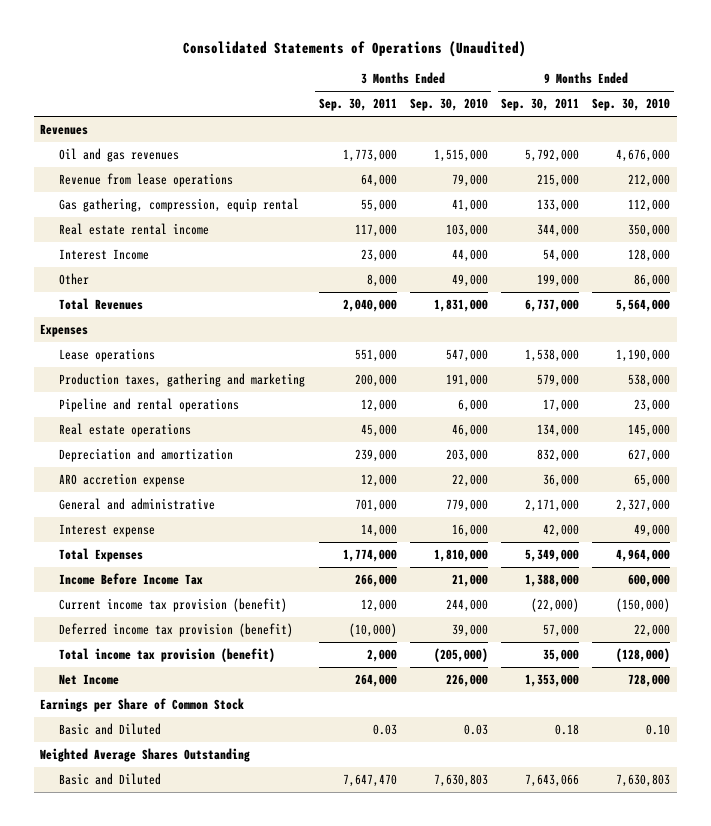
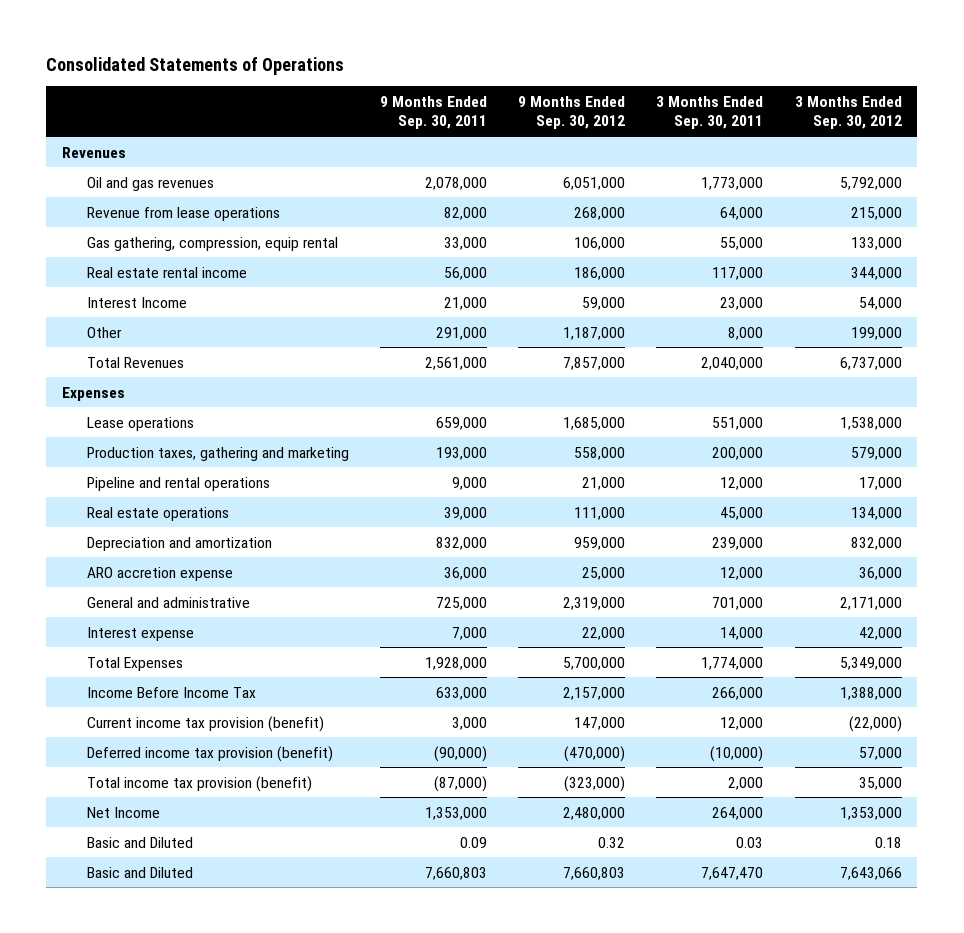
- Consolidated Statements of Operations (Unaudited)
+ Consolidated Statements of Operations
- | 3 Months Ended Sep. 30, 2011 | 3 Months Ended Sep. 30, 2010 | 9 Months Ended Sep. 30, 2011 | 9 Months Ended Sep. 30, 2010
+ | 9 Months Ended Sep. 30, 2011 | 9 Months Ended Sep. 30, 2012 | 3 Months Ended Sep. 30, 2011 | 3 Months Ended Sep. 30, 2012
- Oil and gas revenues | 1,773,000 | 1,515,000 | 5,792,000 | 4,676,000
- Revenue from lease operations | 64,000 | 79,000 | 215,000 | 212,000
- Gas gathering, compression, equip rental | 55,000 | 41,000 | 133,000 | 112,000
- Real estate rental income | 117,000 | 103,000 | 344,000 | 350,000
- Interest Income | 23,000 | 44,000 | 54,000 | 128,000
- Other | 8,000 | 49,000 | 199,000 | 86,000
- Total Revenues | 2,040,000 | 1,831,000 | 6,737,000 | 5,564,000
+ Oil and gas revenues | 2,078,000 | 6,051,000 | 1,773,000 | 5,792,000
+ Revenue from lease operations | 82,000 | 268,000 | 64,000 | 215,000
+ Gas gathering, compression, equip rental | 33,000 | 106,000 | 55,000 | 133,000
+ Real estate rental income | 56,000 | 186,000 | 117,000 | 344,000
+ Interest Income | 21,000 | 59,000 | 23,000 | 54,000
+ Other | 291,000 | 1,187,000 | 8,000 | 199,000
+ Total Revenues | 2,561,000 | 7,857,000 | 2,040,000 | 6,737,000
- Lease operations | 551,000 | 547,000 | 1,538,000 | 1,190,000
- Production taxes, gathering and marketing | 200,000 | 191,000 | 579,000 | 538,000
- Pipeline and rental operations | 12,000 | 6,000 | 17,000 | 23,000
- Real estate operations | 45,000 | 46,000 | 134,000 | 145,000
+ Lease operations | 659,000 | 1,685,000 | 551,000 | 1,538,000
+ Production taxes, gathering and marketing | 193,000 | 558,000 | 200,000 | 579,000
+ Pipeline and rental operations | 9,000 | 21,000 | 12,000 | 17,000
+ Real estate operations | 39,000 | 111,000 | 45,000 | 134,000
- General and administrative | 701,000 | 779,000 | 2,171,000 | 2,327,000
- Interest expense | 14,000 | 16,000 | 42,000 | 49,000
- Total Expenses | 1,774,000 | 1,810,000 | 5,349,000 | 4,964,000
- Income Before Income Tax | 266,000 | 21,000 | 1,388,000 | 600,000
- Current income tax provision (benefit) | 12,000 | 244,000 | (22,000) | (150,000)
- Deferred income tax provision (benefit) | (10,000) | 39,000 | 57,000 | 22,000
- Total income tax provision (benefit) | 2,000 | (205,000) | 35,000 | (128,000)
+ General and administrative | 725,000 | 2,319,000 | 701,000 | 2,171,000
+ Interest expense | 7,000 | 22,000 | 14,000 | 42,000
+ Total Expenses | 1,928,000 | 5,700,000 | 1,774,000 | 5,349,000
+ Income Before Income Tax | 633,000 | 2,157,000 | 266,000 | 1,388,000
+ Current income tax provision (benefit) | 3,000 | 147,000 | 12,000 | (22,000)
+ Deferred income tax provision (benefit) | (90,000) | (470,000) | (10,000) | 57,000
+ Total income tax provision (benefit) | (87,000) | (323,000) | 2,000 | 35,000
- Earnings per Share of Common Stock
- Basic and Diluted | 0.03 | 0.03 | 0.18 | 0.10
- Weighted Average Shares Outstanding
- Basic and Diluted | 7,647,470 | 7,630,803 | 7,643,066 | 7,630,803
+ Basic and Diluted | 0.09 | 0.32 | 0.03 | 0.18
+ Basic and Diluted | 7,660,803 | 7,660,803 | 7,647,470 | 7,643,066

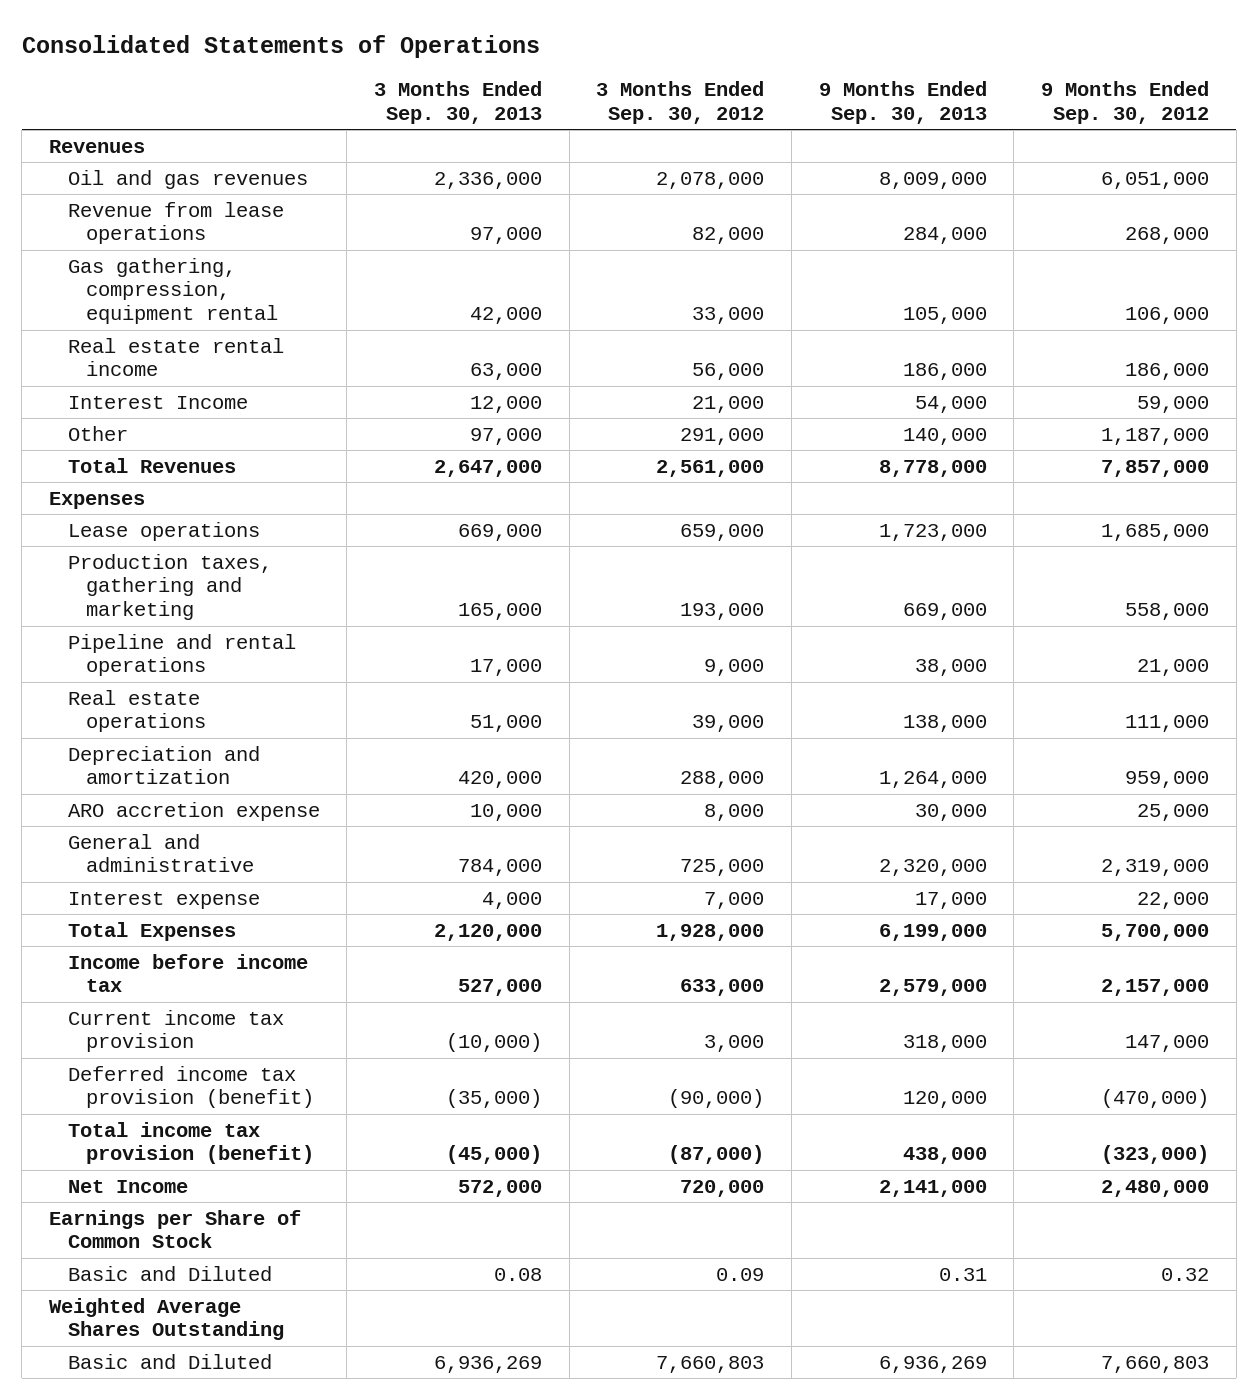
- | 9 Months Ended Sep. 30, 2011 | 9 Months Ended Sep. 30, 2012 | 3 Months Ended Sep. 30, 2011 | 3 Months Ended Sep. 30, 2012
+ | 3 Months Ended Sep. 30, 2013 | 3 Months Ended Sep. 30, 2012 | 9 Months Ended Sep. 30, 2013 | 9 Months Ended Sep. 30, 2012
- Oil and gas revenues | 2,078,000 | 6,051,000 | 1,773,000 | 5,792,000
- Revenue from lease operations | 82,000 | 268,000 | 64,000 | 215,000
- Gas gathering, compression, equip rental | 33,000 | 106,000 | 55,000 | 133,000
- Real estate rental income | 56,000 | 186,000 | 117,000 | 344,000
- Interest Income | 21,000 | 59,000 | 23,000 | 54,000
- Other | 291,000 | 1,187,000 | 8,000 | 199,000
- Total Revenues | 2,561,000 | 7,857,000 | 2,040,000 | 6,737,000
+ Oil and gas revenues | 2,336,000 | 2,078,000 | 8,009,000 | 6,051,000
+ Revenue from lease operations | 97,000 | 82,000 | 284,000 | 268,000
+ Gas gathering, compression, equipment rental | 42,000 | 33,000 | 105,000 | 106,000
+ Real estate rental income | 63,000 | 56,000 | 186,000 | 186,000
+ Interest Income | 12,000 | 21,000 | 54,000 | 59,000
+ Other | 97,000 | 291,000 | 140,000 | 1,187,000
+ Total Revenues | 2,647,000 | 2,561,000 | 8,778,000 | 7,857,000
- Lease operations | 659,000 | 1,685,000 | 551,000 | 1,538,000
- Production taxes, gathering and marketing | 193,000 | 558,000 | 200,000 | 579,000
- Pipeline and rental operations | 9,000 | 21,000 | 12,000 | 17,000
- Real estate operations | 39,000 | 111,000 | 45,000 | 134,000
- Depreciation and amortization | 832,000 | 959,000 | 239,000 | 832,000
- ARO accretion expense | 36,000 | 25,000 | 12,000 | 36,000
- General and administrative | 725,000 | 2,319,000 | 701,000 | 2,171,000
- Interest expense | 7,000 | 22,000 | 14,000 | 42,000
- Total Expenses | 1,928,000 | 5,700,000 | 1,774,000 | 5,349,000
- Income Before Income Tax | 633,000 | 2,157,000 | 266,000 | 1,388,000
- Current income tax provision (benefit) | 3,000 | 147,000 | 12,000 | (22,000)
- Deferred income tax provision (benefit) | (90,000) | (470,000) | (10,000) | 57,000
- Total income tax provision (benefit) | (87,000) | (323,000) | 2,000 | 35,000
- Net Income | 1,353,000 | 2,480,000 | 264,000 | 1,353,000
- Basic and Diluted | 0.09 | 0.32 | 0.03 | 0.18
- Basic and Diluted | 7,660,803 | 7,660,803 | 7,647,470 | 7,643,066
+ Lease operations | 669,000 | 659,000 | 1,723,000 | 1,685,000
+ Production taxes, gathering and marketing | 165,000 | 193,000 | 669,000 | 558,000
+ Pipeline and rental operations | 17,000 | 9,000 | 38,000 | 21,000
+ Real estate operations | 51,000 | 39,000 | 138,000 | 111,000
+ Depreciation and amortization | 420,000 | 288,000 | 1,264,000 | 959,000
+ ARO accretion expense | 10,000 | 8,000 | 30,000 | 25,000
+ General and administrative | 784,000 | 725,000 | 2,320,000 | 2,319,000
+ Interest expense | 4,000 | 7,000 | 17,000 | 22,000
+ Total Expenses | 2,120,000 | 1,928,000 | 6,199,000 | 5,700,000
+ Income before income tax | 527,000 | 633,000 | 2,579,000 | 2,157,000
+ Current income tax provision | (10,000) | 3,000 | 318,000 | 147,000
+ Deferred income tax provision (benefit) | (35,000) | (90,000) | 120,000 | (470,000)
+ Total income tax provision (benefit) | (45,000) | (87,000) | 438,000 | (323,000)
+ Net Income | 572,000 | 720,000 | 2,141,000 | 2,480,000
+ Earnings per Share of Common Stock
+ Basic and Diluted | 0.08 | 0.09 | 0.31 | 0.32
+ Weighted Average Shares Outstanding
+ Basic and Diluted | 6,936,269 | 7,660,803 | 6,936,269 | 7,660,803

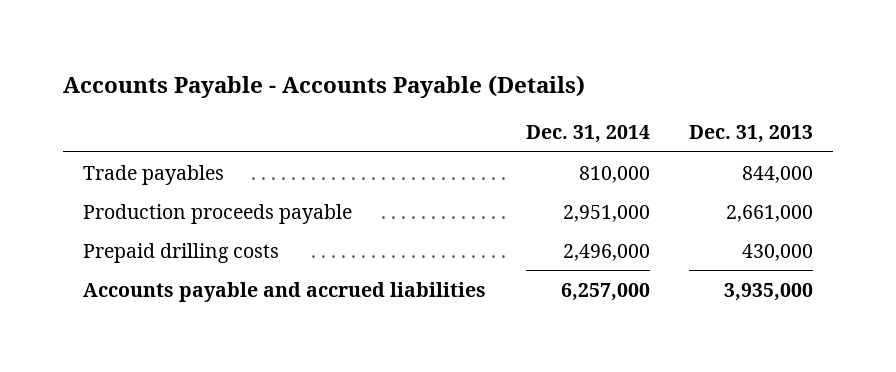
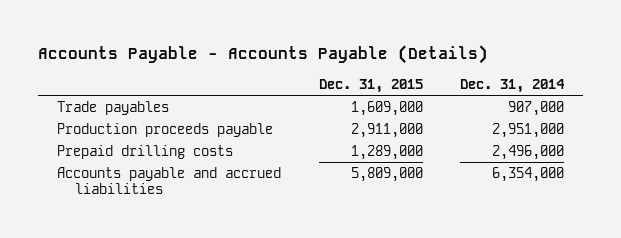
- | Dec. 31, 2014 | Dec. 31, 2013
+ | Dec. 31, 2015 | Dec. 31, 2014
- Trade payables | 810,000 | 844,000
+ Trade payables | 1,609,000 | 907,000
- Accounts payable and accrued liabilities | 6,257,000 | 3,935,000
+ Accounts payable and accrued liabilities | 5,809,000 | 6,354,000

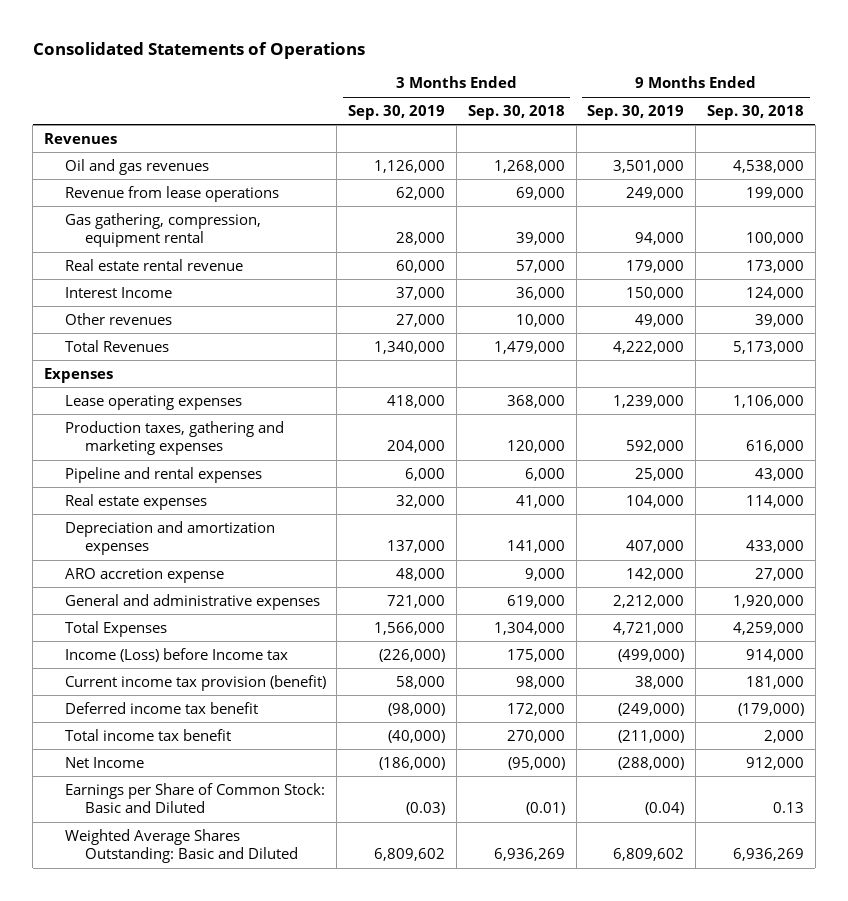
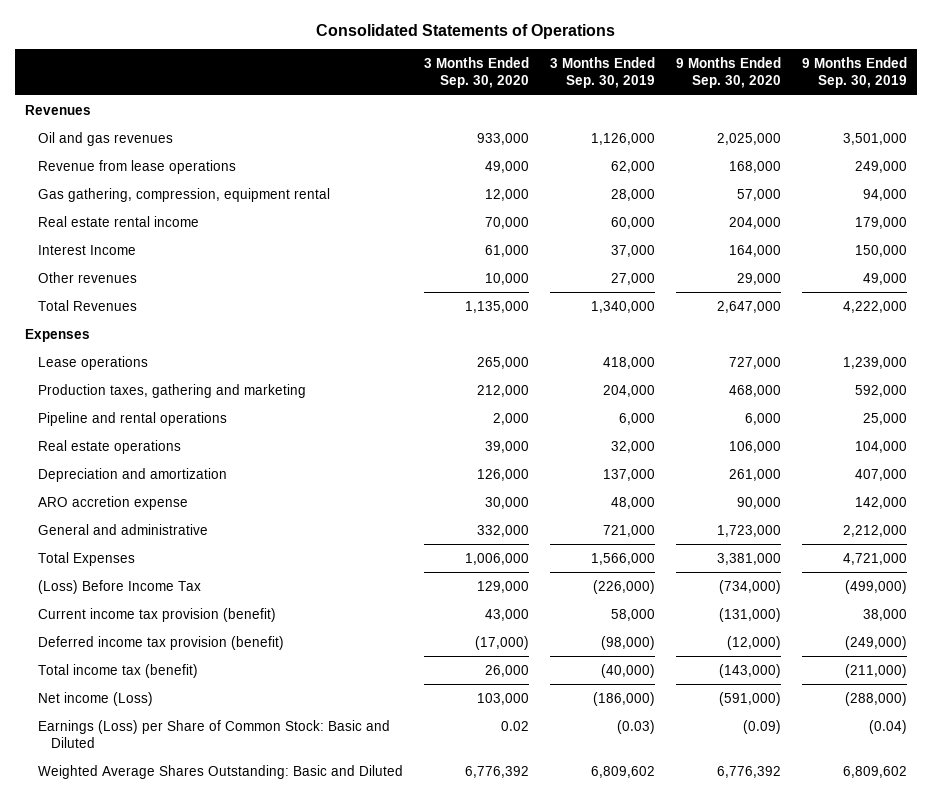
- | 3 Months Ended Sep. 30, 2019 | 3 Months Ended Sep. 30, 2018 | 9 Months Ended Sep. 30, 2019 | 9 Months Ended Sep. 30, 2018
+ | 3 Months Ended Sep. 30, 2020 | 3 Months Ended Sep. 30, 2019 | 9 Months Ended Sep. 30, 2020 | 9 Months Ended Sep. 30, 2019
- Real estate rental revenue | 60,000 | 57,000 | 179,000 | 173,000
+ Real estate rental income | 70,000 | 60,000 | 204,000 | 179,000
- Lease operating expenses | 418,000 | 368,000 | 1,239,000 | 1,106,000
- Production taxes, gathering and marketing expenses | 204,000 | 120,000 | 592,000 | 616,000
- Pipeline and rental expenses | 6,000 | 6,000 | 25,000 | 43,000
- Real estate expenses | 32,000 | 41,000 | 104,000 | 114,000
- Depreciation and amortization expenses | 137,000 | 141,000 | 407,000 | 433,000
+ Lease operations | 265,000 | 418,000 | 727,000 | 1,239,000
+ Production taxes, gathering and marketing | 212,000 | 204,000 | 468,000 | 592,000
+ Pipeline and rental operations | 2,000 | 6,000 | 6,000 | 25,000
+ Real estate operations | 39,000 | 32,000 | 106,000 | 104,000
+ Depreciation and amortization | 126,000 | 137,000 | 261,000 | 407,000
- General and administrative expenses | 721,000 | 619,000 | 2,212,000 | 1,920,000
+ General and administrative | 332,000 | 721,000 | 1,723,000 | 2,212,000
- Income (Loss) before Income tax | (226,000) | 175,000 | (499,000) | 914,000
+ (Loss) Before Income Tax | 129,000 | (226,000) | (734,000) | (499,000)
- Deferred income tax benefit | (98,000) | 172,000 | (249,000) | (179,000)
- Total income tax benefit | (40,000) | 270,000 | (211,000) | 2,000
- Net Income | (186,000) | (95,000) | (288,000) | 912,000
- Earnings per Share of Common Stock: Basic and Diluted | (0.03) | (0.01) | (0.04) | 0.13
+ Deferred income tax provision (benefit) | (17,000) | (98,000) | (12,000) | (249,000)
+ Total income tax (benefit) | 26,000 | (40,000) | (143,000) | (211,000)
+ Net income (Loss) | 103,000 | (186,000) | (591,000) | (288,000)
+ Earnings (Loss) per Share of Common Stock: Basic and Diluted | 0.02 | (0.03) | (0.09) | (0.04)

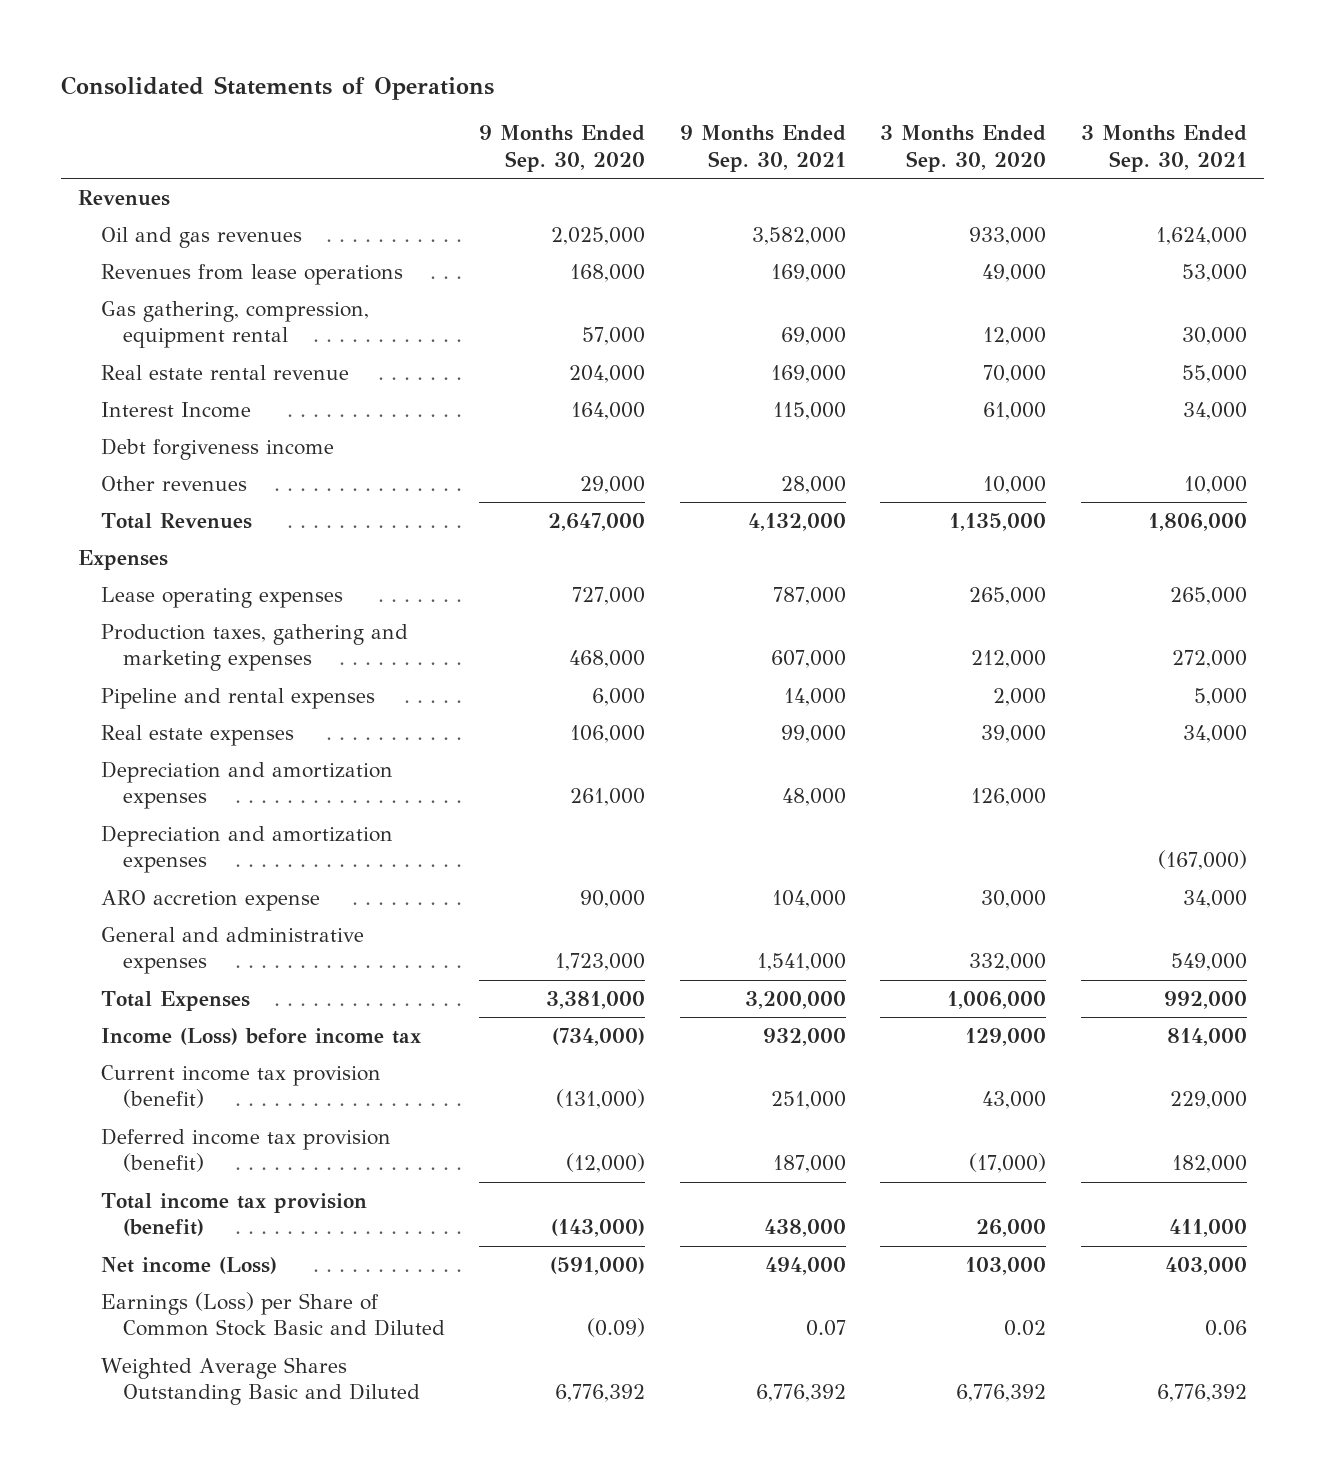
- | 3 Months Ended Sep. 30, 2020 | 3 Months Ended Sep. 30, 2019 | 9 Months Ended Sep. 30, 2020 | 9 Months Ended Sep. 30, 2019
+ | 9 Months Ended Sep. 30, 2020 | 9 Months Ended Sep. 30, 2021 | 3 Months Ended Sep. 30, 2020 | 3 Months Ended Sep. 30, 2021
- Revenue from lease operations | 49,000 | 62,000 | 168,000 | 249,000
+ Revenues from lease operations | 168,000 | 169,000 | 49,000 | 53,000
- Real estate rental income | 70,000 | 60,000 | 204,000 | 179,000
+ Real estate rental revenue | 204,000 | 169,000 | 70,000 | 55,000
+ Debt forgiveness income
- Lease operations | 265,000 | 418,000 | 727,000 | 1,239,000
- Production taxes, gathering and marketing | 212,000 | 204,000 | 468,000 | 592,000
- Pipeline and rental operations | 2,000 | 6,000 | 6,000 | 25,000
- Real estate operations | 39,000 | 32,000 | 106,000 | 104,000
- Depreciation and amortization | 126,000 | 137,000 | 261,000 | 407,000
+ Lease operating expenses | 727,000 | 787,000 | 265,000 | 265,000
+ Production taxes, gathering and marketing expenses | 468,000 | 607,000 | 212,000 | 272,000
+ Pipeline and rental expenses | 6,000 | 14,000 | 2,000 | 5,000
+ Real estate expenses | 106,000 | 99,000 | 39,000 | 34,000
+ Depreciation and amortization expenses | 261,000 | 48,000 | 126,000 |
+ Depreciation and amortization expenses | | | | (167,000)
- General and administrative | 332,000 | 721,000 | 1,723,000 | 2,212,000
+ General and administrative expenses | 1,723,000 | 1,541,000 | 332,000 | 549,000
- (Loss) Before Income Tax | 129,000 | (226,000) | (734,000) | (499,000)
+ Income (Loss) before income tax | (734,000) | 932,000 | 129,000 | 814,000
- Total income tax (benefit) | 26,000 | (40,000) | (143,000) | (211,000)
+ Total income tax provision (benefit) | (143,000) | 438,000 | 26,000 | 411,000
- Earnings (Loss) per Share of Common Stock: Basic and Diluted | 0.02 | (0.03) | (0.09) | (0.04)
- Weighted Average Shares Outstanding: Basic and Diluted | 6,776,392 | 6,809,602 | 6,776,392 | 6,809,602
+ Earnings (Loss) per Share of Common Stock Basic and Diluted | (0.09) | 0.07 | 0.02 | 0.06
+ Weighted Average Shares Outstanding Basic and Diluted | 6,776,392 | 6,776,392 | 6,776,392 | 6,776,392

